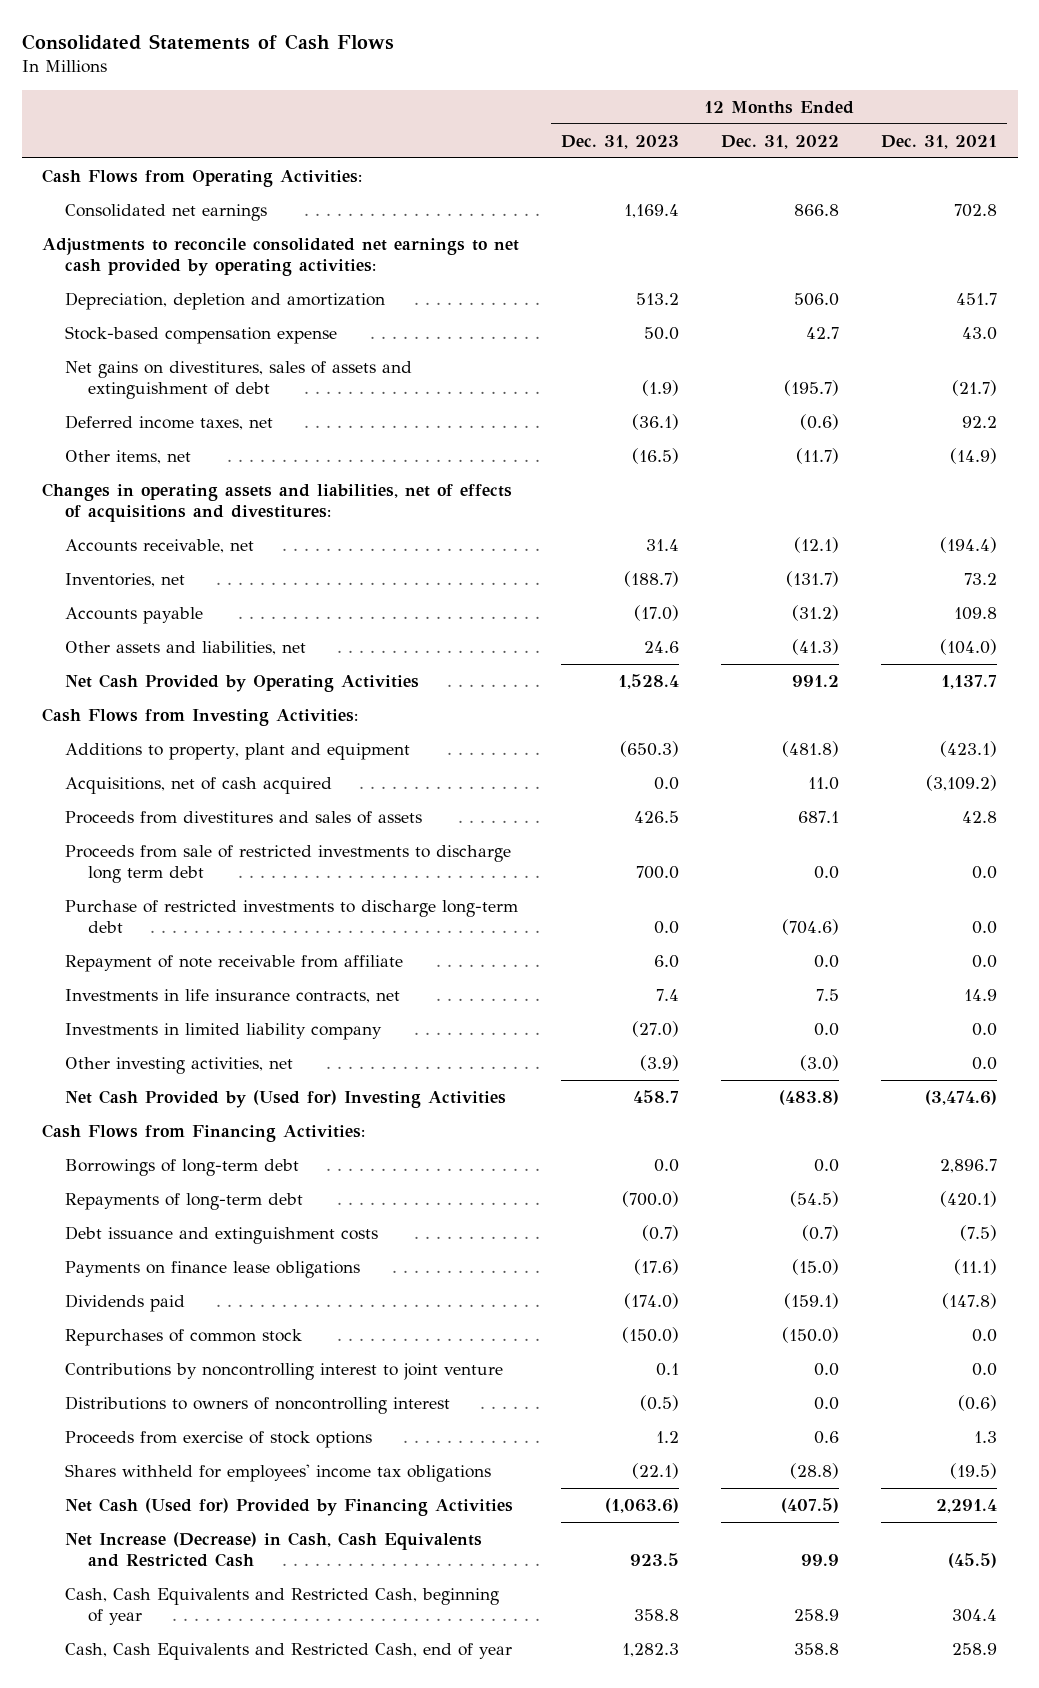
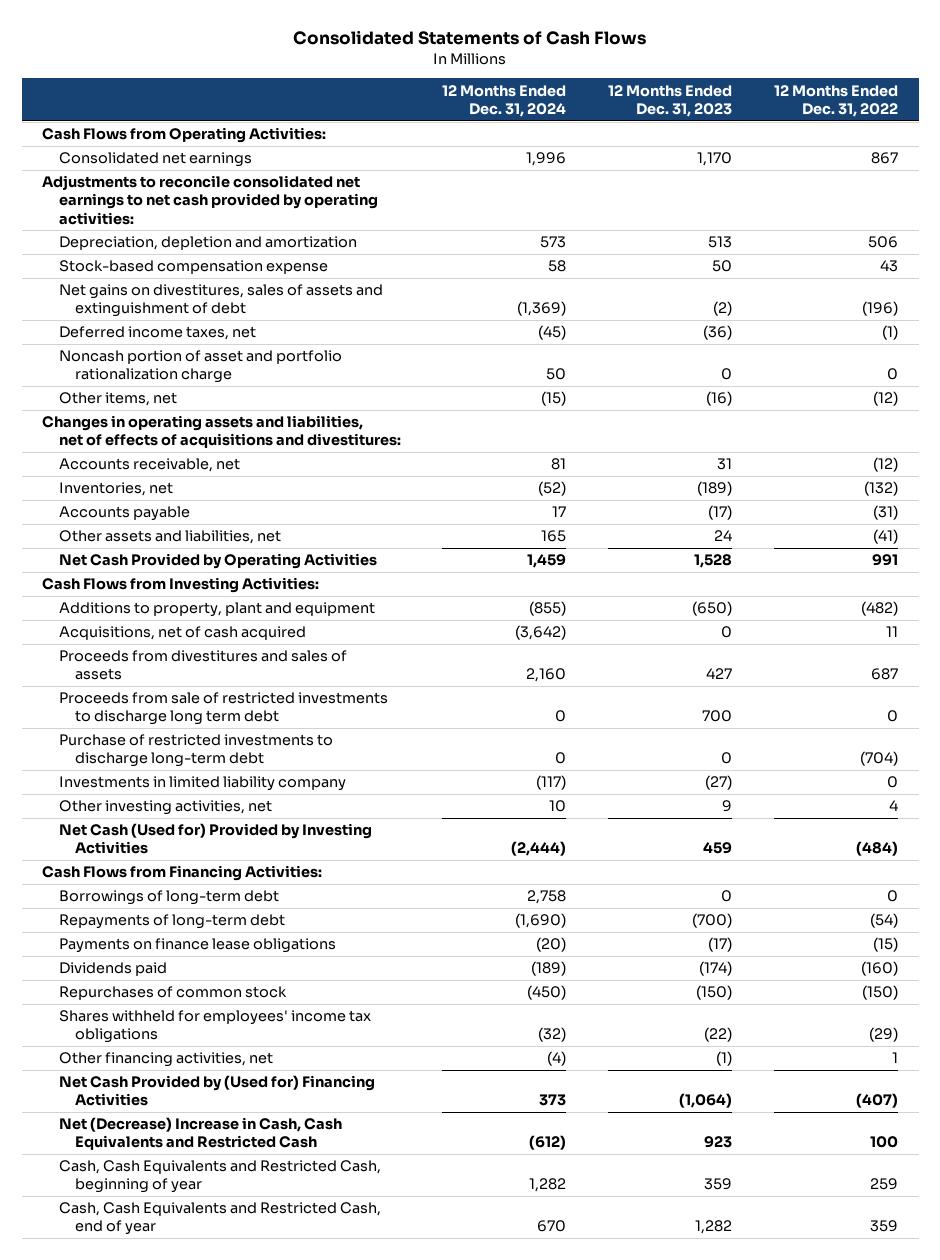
- | 12 Months Ended Dec. 31, 2023 | 12 Months Ended Dec. 31, 2022 | 12 Months Ended Dec. 31, 2021
+ | 12 Months Ended Dec. 31, 2024 | 12 Months Ended Dec. 31, 2023 | 12 Months Ended Dec. 31, 2022
- Consolidated net earnings | 1,169.4 | 866.8 | 702.8
+ Consolidated net earnings | 1,996 | 1,170 | 867
- Depreciation, depletion and amortization | 513.2 | 506.0 | 451.7
- Stock-based compensation expense | 50.0 | 42.7 | 43.0
- Net gains on divestitures, sales of assets and extinguishment of debt | (1.9) | (195.7) | (21.7)
- Deferred income taxes, net | (36.1) | (0.6) | 92.2
- Other items, net | (16.5) | (11.7) | (14.9)
+ Depreciation, depletion and amortization | 573 | 513 | 506
+ Stock-based compensation expense | 58 | 50 | 43
+ Net gains on divestitures, sales of assets and extinguishment of debt | (1,369) | (2) | (196)
+ Deferred income taxes, net | (45) | (36) | (1)
+ Noncash portion of asset and portfolio rationalization charge | 50 | 0 | 0
+ Other items, net | (15) | (16) | (12)
- Accounts receivable, net | 31.4 | (12.1) | (194.4)
- Inventories, net | (188.7) | (131.7) | 73.2
- Accounts payable | (17.0) | (31.2) | 109.8
- Other assets and liabilities, net | 24.6 | (41.3) | (104.0)
- Net Cash Provided by Operating Activities | 1,528.4 | 991.2 | 1,137.7
+ Accounts receivable, net | 81 | 31 | (12)
+ Inventories, net | (52) | (189) | (132)
+ Accounts payable | 17 | (17) | (31)
+ Other assets and liabilities, net | 165 | 24 | (41)
+ Net Cash Provided by Operating Activities | 1,459 | 1,528 | 991
- Additions to property, plant and equipment | (650.3) | (481.8) | (423.1)
- Acquisitions, net of cash acquired | 0.0 | 11.0 | (3,109.2)
- Proceeds from divestitures and sales of assets | 426.5 | 687.1 | 42.8
- Proceeds from sale of restricted investments to discharge long term debt | 700.0 | 0.0 | 0.0
- Purchase of restricted investments to discharge long-term debt | 0.0 | (704.6) | 0.0
- Repayment of note receivable from affiliate | 6.0 | 0.0 | 0.0
- Investments in life insurance contracts, net | 7.4 | 7.5 | 14.9
- Investments in limited liability company | (27.0) | 0.0 | 0.0
- Other investing activities, net | (3.9) | (3.0) | 0.0
- Net Cash Provided by (Used for) Investing Activities | 458.7 | (483.8) | (3,474.6)
+ Additions to property, plant and equipment | (855) | (650) | (482)
+ Acquisitions, net of cash acquired | (3,642) | 0 | 11
+ Proceeds from divestitures and sales of assets | 2,160 | 427 | 687
+ Proceeds from sale of restricted investments to discharge long term debt | 0 | 700 | 0
+ Purchase of restricted investments to discharge long-term debt | 0 | 0 | (704)
+ Investments in limited liability company | (117) | (27) | 0
+ Other investing activities, net | 10 | 9 | 4
+ Net Cash (Used for) Provided by Investing Activities | (2,444) | 459 | (484)
- Borrowings of long-term debt | 0.0 | 0.0 | 2,896.7
- Repayments of long-term debt | (700.0) | (54.5) | (420.1)
- Debt issuance and extinguishment costs | (0.7) | (0.7) | (7.5)
- Payments on finance lease obligations | (17.6) | (15.0) | (11.1)
- Dividends paid | (174.0) | (159.1) | (147.8)
- Repurchases of common stock | (150.0) | (150.0) | 0.0
- Contributions by noncontrolling interest to joint venture | 0.1 | 0.0 | 0.0
- Distributions to owners of noncontrolling interest | (0.5) | 0.0 | (0.6)
- Proceeds from exercise of stock options | 1.2 | 0.6 | 1.3
- Shares withheld for employees' income tax obligations | (22.1) | (28.8) | (19.5)
- Net Cash (Used for) Provided by Financing Activities | (1,063.6) | (407.5) | 2,291.4
- Net Increase (Decrease) in Cash, Cash Equivalents and Restricted Cash | 923.5 | 99.9 | (45.5)
- Cash, Cash Equivalents and Restricted Cash, beginning of year | 358.8 | 258.9 | 304.4
- Cash, Cash Equivalents and Restricted Cash, end of year | 1,282.3 | 358.8 | 258.9
+ Borrowings of long-term debt | 2,758 | 0 | 0
+ Repayments of long-term debt | (1,690) | (700) | (54)
+ Payments on finance lease obligations | (20) | (17) | (15)
+ Dividends paid | (189) | (174) | (160)
+ Repurchases of common stock | (450) | (150) | (150)
+ Shares withheld for employees' income tax obligations | (32) | (22) | (29)
+ Other financing activities, net | (4) | (1) | 1
+ Net Cash Provided by (Used for) Financing Activities | 373 | (1,064) | (407)
+ Net (Decrease) Increase in Cash, Cash Equivalents and Restricted Cash | (612) | 923 | 100
+ Cash, Cash Equivalents and Restricted Cash, beginning of year | 1,282 | 359 | 259
+ Cash, Cash Equivalents and Restricted Cash, end of year | 670 | 1,282 | 359

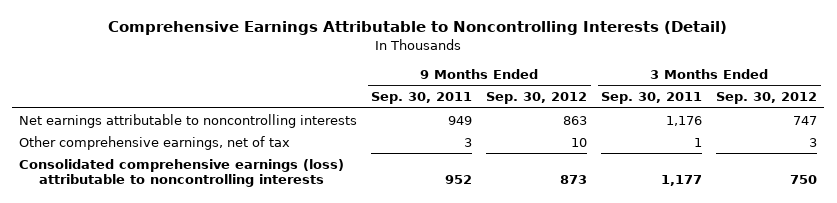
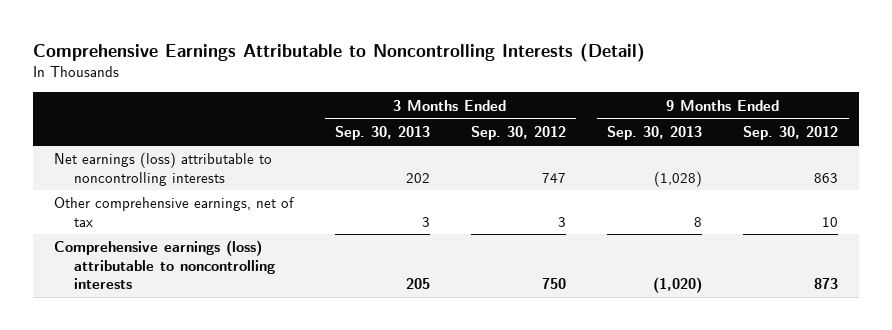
- | 9 Months Ended Sep. 30, 2011 | 9 Months Ended Sep. 30, 2012 | 3 Months Ended Sep. 30, 2011 | 3 Months Ended Sep. 30, 2012
+ | 3 Months Ended Sep. 30, 2013 | 3 Months Ended Sep. 30, 2012 | 9 Months Ended Sep. 30, 2013 | 9 Months Ended Sep. 30, 2012
- Net earnings attributable to noncontrolling interests | 949 | 863 | 1,176 | 747
+ Net earnings (loss) attributable to noncontrolling interests | 202 | 747 | (1,028) | 863
- Consolidated comprehensive earnings (loss) attributable to noncontrolling interests | 952 | 873 | 1,177 | 750
+ Comprehensive earnings (loss) attributable to noncontrolling interests | 205 | 750 | (1,020) | 873

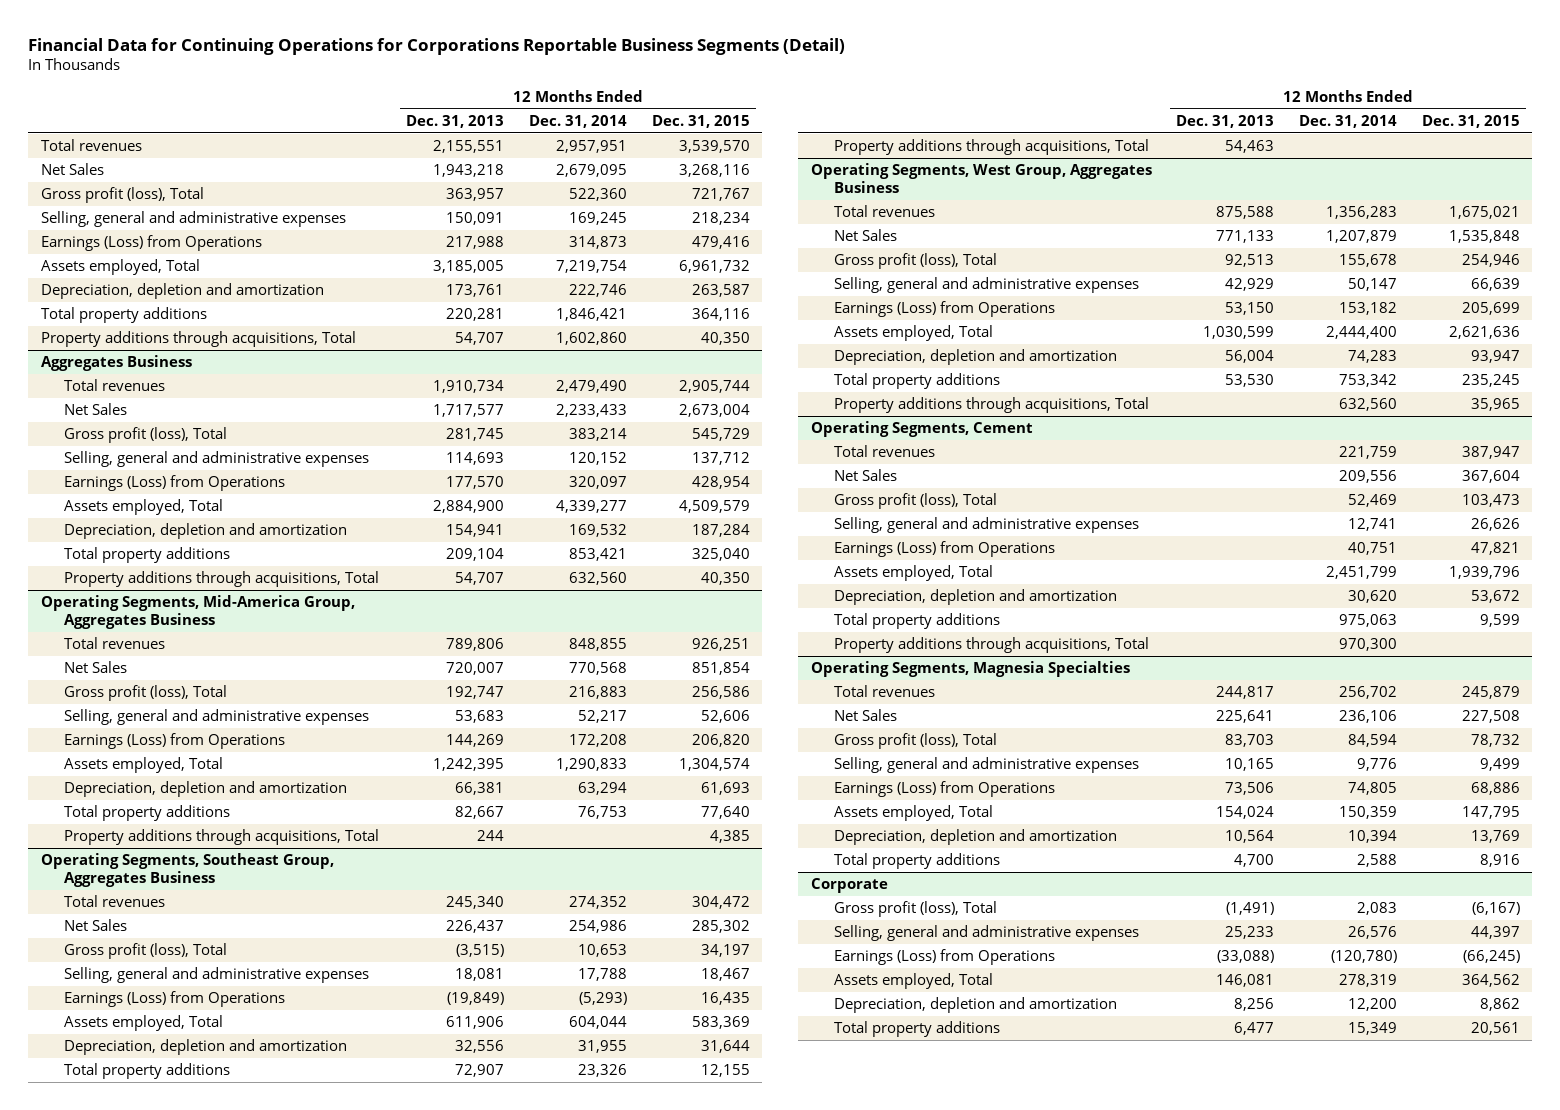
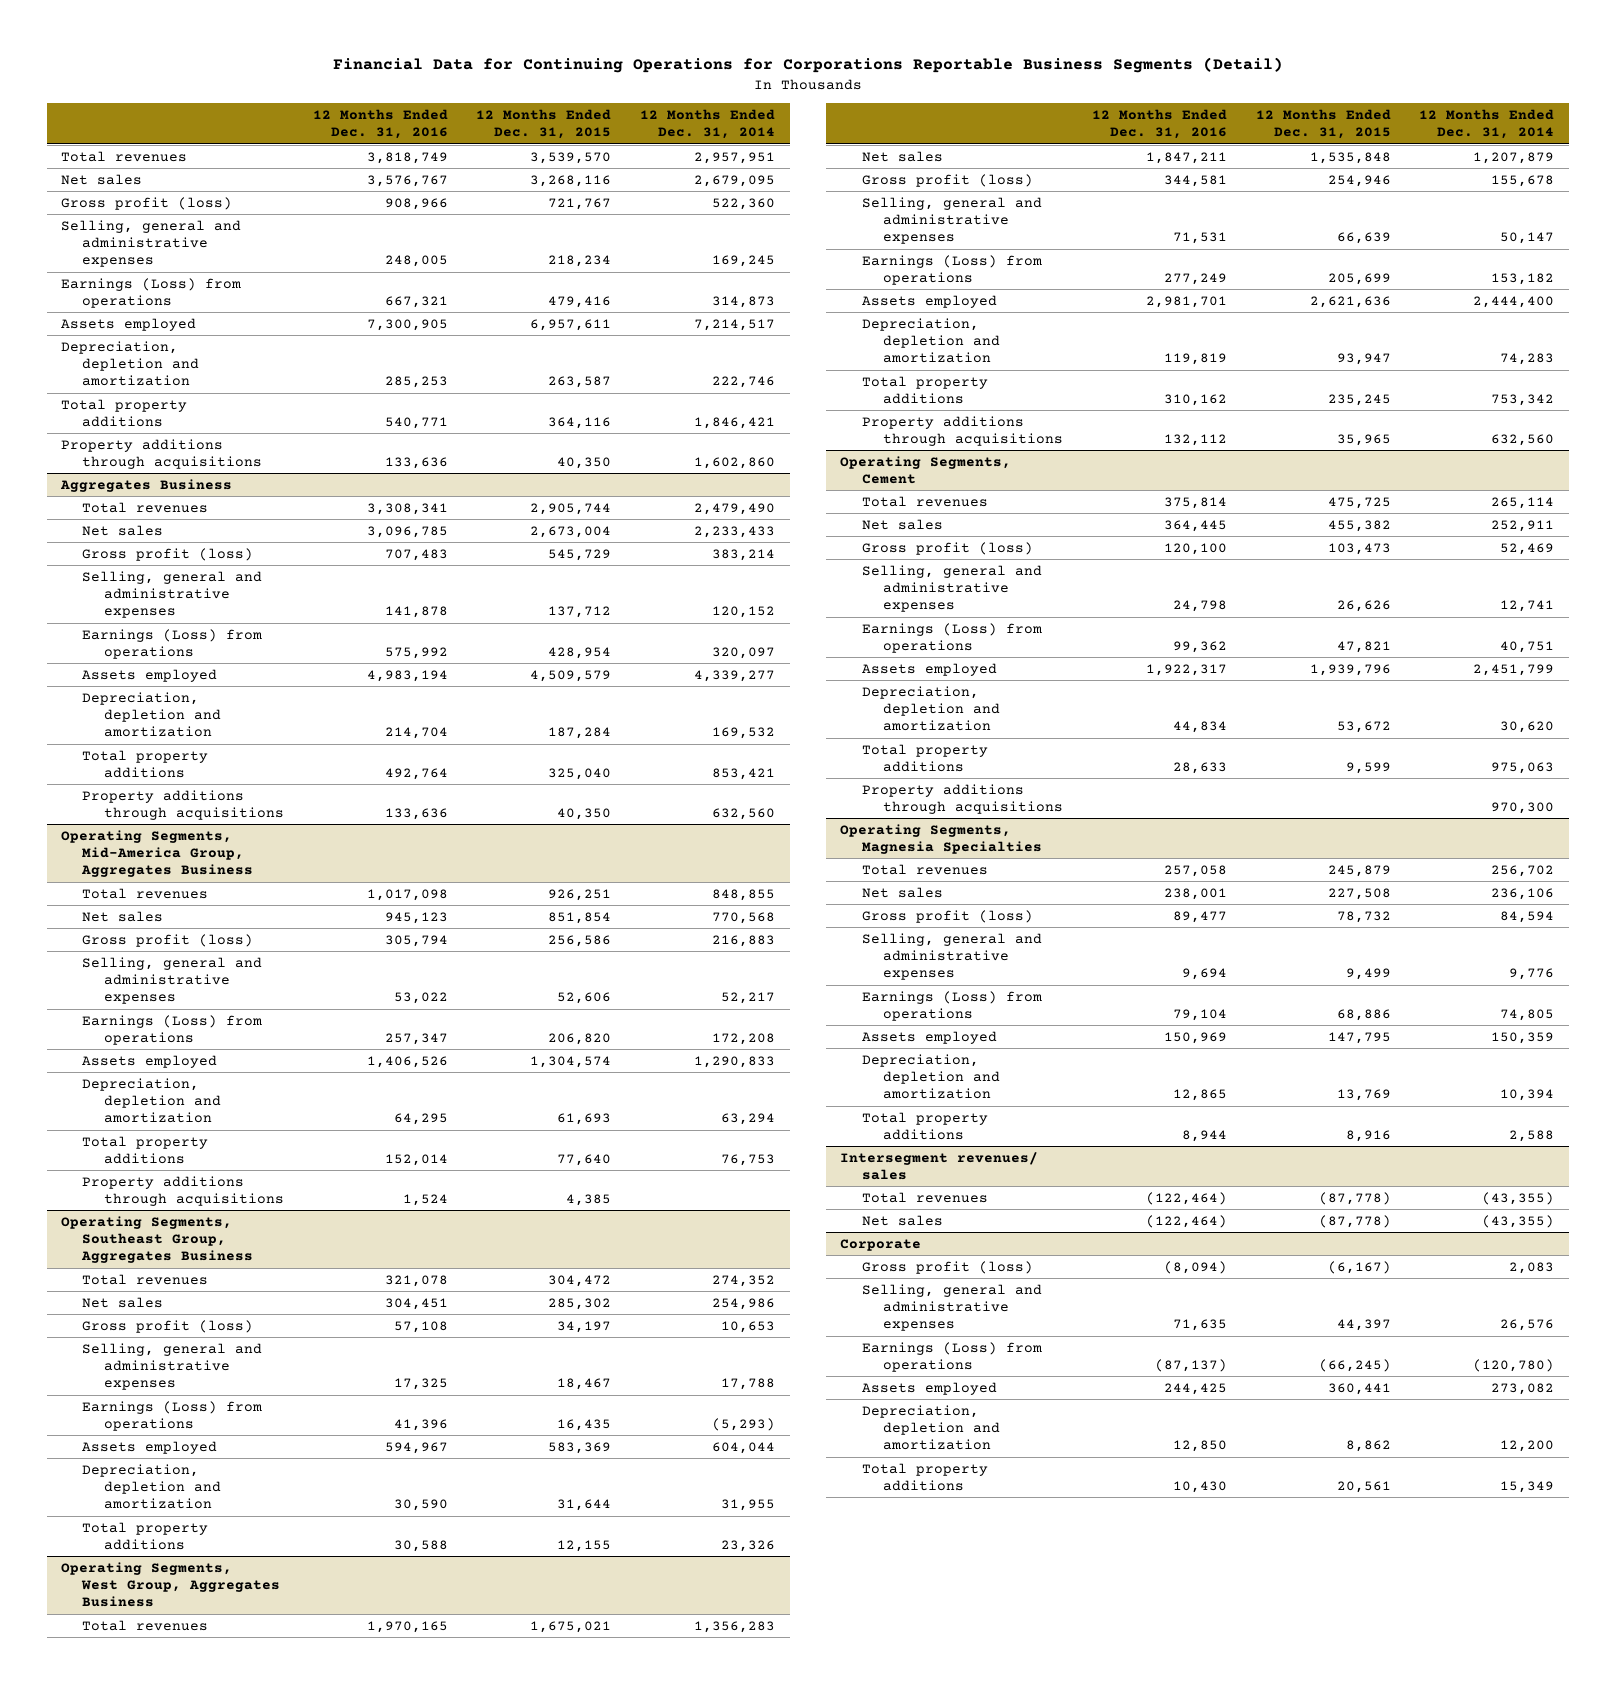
- | 12 Months Ended Dec. 31, 2013 | 12 Months Ended Dec. 31, 2014 | 12 Months Ended Dec. 31, 2015
+ | 12 Months Ended Dec. 31, 2016 | 12 Months Ended Dec. 31, 2015 | 12 Months Ended Dec. 31, 2014
- Net Sales | 1,943,218 | 2,679,095 | 3,268,116
- Gross profit (loss), Total | 363,957 | 522,360 | 721,767
+ Net sales | 3,576,767 | 3,268,116 | 2,679,095
+ Gross profit (loss) | 908,966 | 721,767 | 522,360
- Earnings (Loss) from Operations | 217,988 | 314,873 | 479,416
- Assets employed, Total | 3,185,005 | 7,219,754 | 6,961,732
+ Earnings (Loss) from operations | 667,321 | 479,416 | 314,873
+ Assets employed | 7,300,905 | 6,957,611 | 7,214,517
- Property additions through acquisitions, Total | 54,707 | 1,602,860 | 40,350
+ Property additions through acquisitions | 133,636 | 40,350 | 1,602,860
@ Aggregates Business
- Net Sales | 1,717,577 | 2,233,433 | 2,673,004
- Gross profit (loss), Total | 281,745 | 383,214 | 545,729
+ Net sales | 3,096,785 | 2,673,004 | 2,233,433
+ Gross profit (loss) | 707,483 | 545,729 | 383,214
- Earnings (Loss) from Operations | 177,570 | 320,097 | 428,954
- Assets employed, Total | 2,884,900 | 4,339,277 | 4,509,579
+ Earnings (Loss) from operations | 575,992 | 428,954 | 320,097
+ Assets employed | 4,983,194 | 4,509,579 | 4,339,277
- Property additions through acquisitions, Total | 54,707 | 632,560 | 40,350
+ Property additions through acquisitions | 133,636 | 40,350 | 632,560
@ Operating Segments, Mid-America Group, Aggregates Business
- Net Sales | 720,007 | 770,568 | 851,854
- Gross profit (loss), Total | 192,747 | 216,883 | 256,586
+ Net sales | 945,123 | 851,854 | 770,568
+ Gross profit (loss) | 305,794 | 256,586 | 216,883
- Earnings (Loss) from Operations | 144,269 | 172,208 | 206,820
- Assets employed, Total | 1,242,395 | 1,290,833 | 1,304,574
+ Earnings (Loss) from operations | 257,347 | 206,820 | 172,208
+ Assets employed | 1,406,526 | 1,304,574 | 1,290,833
- Property additions through acquisitions, Total | 244 | | 4,385
+ Property additions through acquisitions | 1,524 | 4,385 |
@ Operating Segments, Southeast Group, Aggregates Business
- Net Sales | 226,437 | 254,986 | 285,302
- Gross profit (loss), Total | (3,515) | 10,653 | 34,197
+ Net sales | 304,451 | 285,302 | 254,986
+ Gross profit (loss) | 57,108 | 34,197 | 10,653
- Earnings (Loss) from Operations | (19,849) | (5,293) | 16,435
- Assets employed, Total | 611,906 | 604,044 | 583,369
+ Earnings (Loss) from operations | 41,396 | 16,435 | (5,293)
+ Assets employed | 594,967 | 583,369 | 604,044
- Property additions through acquisitions, Total | 54,463 | |
@ Operating Segments, West Group, Aggregates Business
- Net Sales | 771,133 | 1,207,879 | 1,535,848
- Gross profit (loss), Total | 92,513 | 155,678 | 254,946
+ Net sales | 1,847,211 | 1,535,848 | 1,207,879
+ Gross profit (loss) | 344,581 | 254,946 | 155,678
- Earnings (Loss) from Operations | 53,150 | 153,182 | 205,699
- Assets employed, Total | 1,030,599 | 2,444,400 | 2,621,636
+ Earnings (Loss) from operations | 277,249 | 205,699 | 153,182
+ Assets employed | 2,981,701 | 2,621,636 | 2,444,400
- Property additions through acquisitions, Total | | 632,560 | 35,965
+ Property additions through acquisitions | 132,112 | 35,965 | 632,560
@ Operating Segments, Cement
- Total revenues | | 221,759 | 387,947
- Net Sales | | 209,556 | 367,604
- Gross profit (loss), Total | | 52,469 | 103,473
+ Total revenues | 375,814 | 475,725 | 265,114
+ Net sales | 364,445 | 455,382 | 252,911
+ Gross profit (loss) | 120,100 | 103,473 | 52,469
- Earnings (Loss) from Operations | | 40,751 | 47,821
- Assets employed, Total | | 2,451,799 | 1,939,796
+ Earnings (Loss) from operations | 99,362 | 47,821 | 40,751
+ Assets employed | 1,922,317 | 1,939,796 | 2,451,799
- Property additions through acquisitions, Total | | 970,300 |
+ Property additions through acquisitions | | | 970,300
@ Operating Segments, Magnesia Specialties
- Net Sales | 225,641 | 236,106 | 227,508
- Gross profit (loss), Total | 83,703 | 84,594 | 78,732
+ Net sales | 238,001 | 227,508 | 236,106
+ Gross profit (loss) | 89,477 | 78,732 | 84,594
- Earnings (Loss) from Operations | 73,506 | 74,805 | 68,886
- Assets employed, Total | 154,024 | 150,359 | 147,795
+ Earnings (Loss) from operations | 79,104 | 68,886 | 74,805
+ Assets employed | 150,969 | 147,795 | 150,359
+ Intersegment revenues/ sales
+ Total revenues | (122,464) | (87,778) | (43,355)
+ Net sales | (122,464) | (87,778) | (43,355)
@ Corporate
- Gross profit (loss), Total | (1,491) | 2,083 | (6,167)
+ Gross profit (loss) | (8,094) | (6,167) | 2,083
- Earnings (Loss) from Operations | (33,088) | (120,780) | (66,245)
- Assets employed, Total | 146,081 | 278,319 | 364,562
+ Earnings (Loss) from operations | (87,137) | (66,245) | (120,780)
+ Assets employed | 244,425 | 360,441 | 273,082

